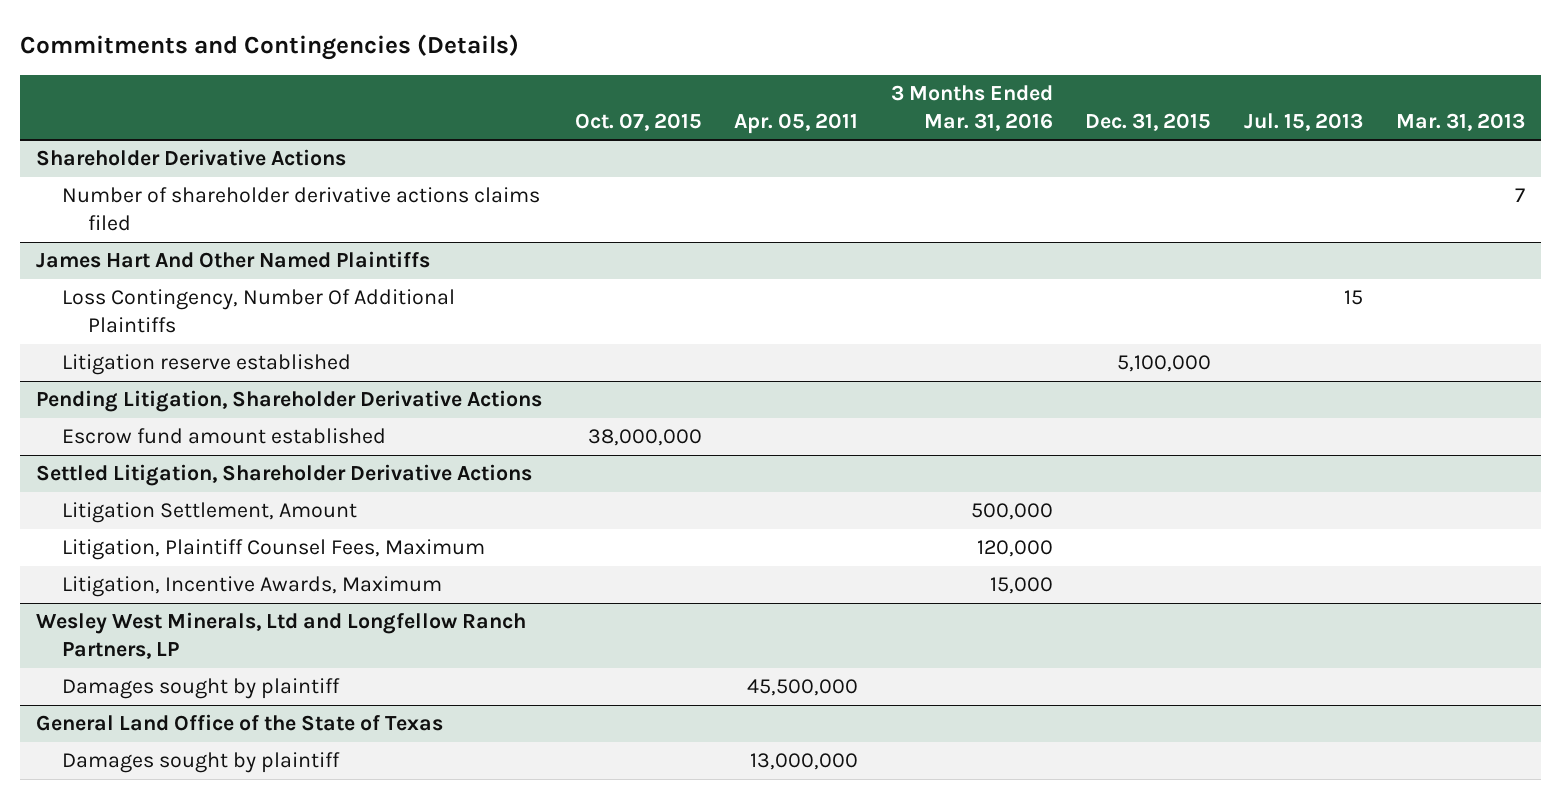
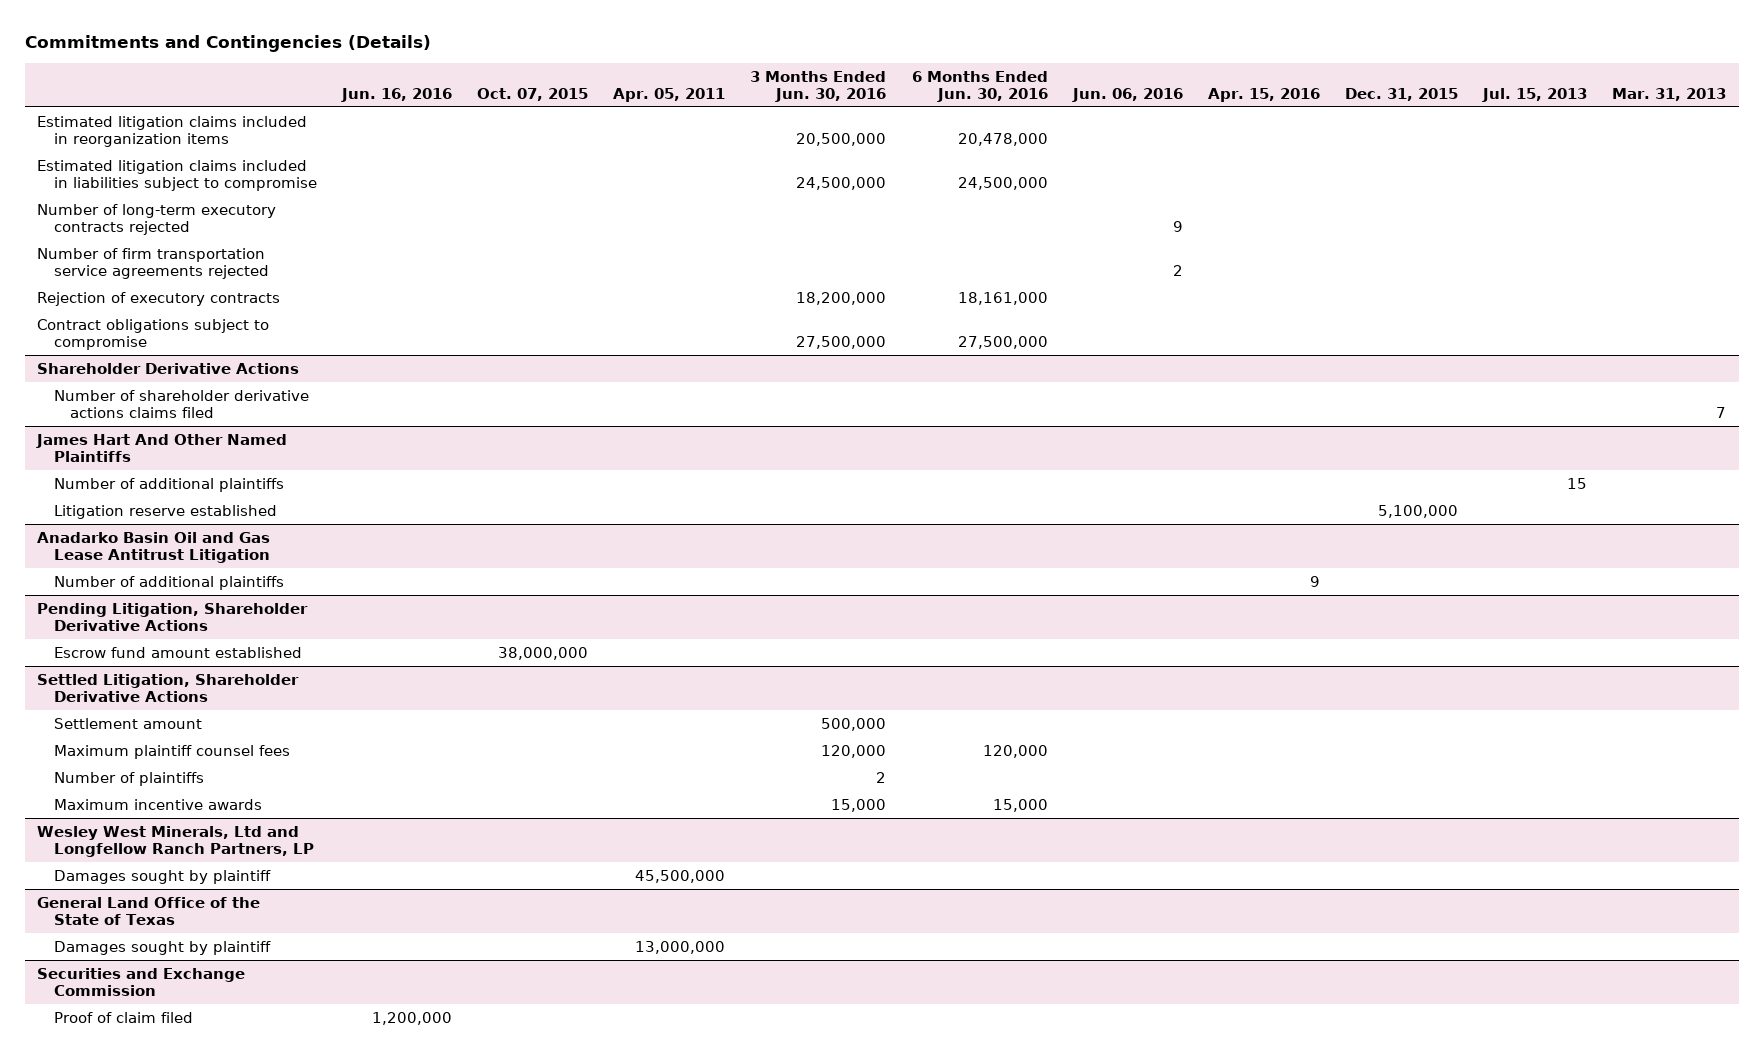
- | Oct. 07, 2015 | Apr. 05, 2011 | 3 Months Ended Mar. 31, 2016 | Dec. 31, 2015 | Jul. 15, 2013 | Mar. 31, 2013
+ | Jun. 16, 2016 | Oct. 07, 2015 | Apr. 05, 2011 | 3 Months Ended Jun. 30, 2016 | 6 Months Ended Jun. 30, 2016 | Jun. 06, 2016 | Apr. 15, 2016 | Dec. 31, 2015 | Jul. 15, 2013 | Mar. 31, 2013
+ Estimated litigation claims included in reorganization items | | | | 20,500,000 | 20,478,000 | | | | |
+ Estimated litigation claims included in liabilities subject to compromise | | | | 24,500,000 | 24,500,000 | | | | |
+ Number of long-term executory contracts rejected | | | | | | 9 | | | |
+ Number of firm transportation service agreements rejected | | | | | | 2 | | | |
+ Rejection of executory contracts | | | | 18,200,000 | 18,161,000 | | | | |
+ Contract obligations subject to compromise | | | | 27,500,000 | 27,500,000 | | | | |
@ James Hart And Other Named Plaintiffs
- Loss Contingency, Number Of Additional Plaintiffs | | | | | 15 |
+ Number of additional plaintiffs | | | | | | | | | 15 |
+ Anadarko Basin Oil and Gas Lease Antitrust Litigation
+ Number of additional plaintiffs | | | | | | | 9 | | |
@ Settled Litigation, Shareholder Derivative Actions
- Litigation Settlement, Amount | | | 500,000 | | |
- Litigation, Plaintiff Counsel Fees, Maximum | | | 120,000 | | |
- Litigation, Incentive Awards, Maximum | | | 15,000 | | |
+ Settlement amount | | | | 500,000 | | | | | |
+ Maximum plaintiff counsel fees | | | | 120,000 | 120,000 | | | | |
+ Number of plaintiffs | | | | 2 | | | | | |
+ Maximum incentive awards | | | | 15,000 | 15,000 | | | | |
+ Securities and Exchange Commission
+ Proof of claim filed | 1,200,000 | | | | | | | | |

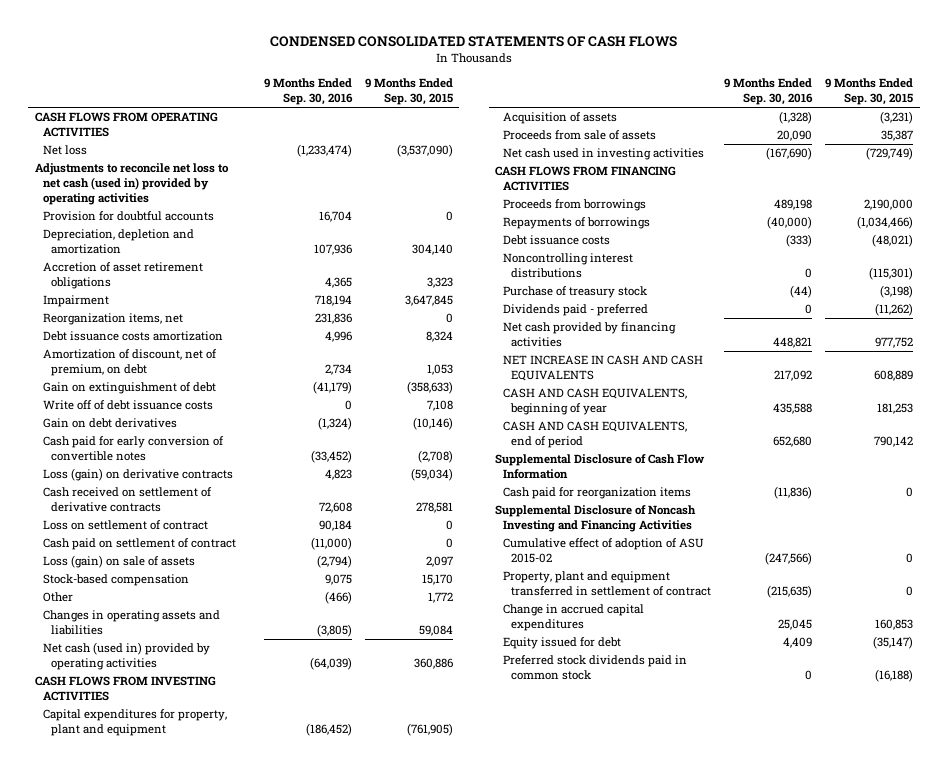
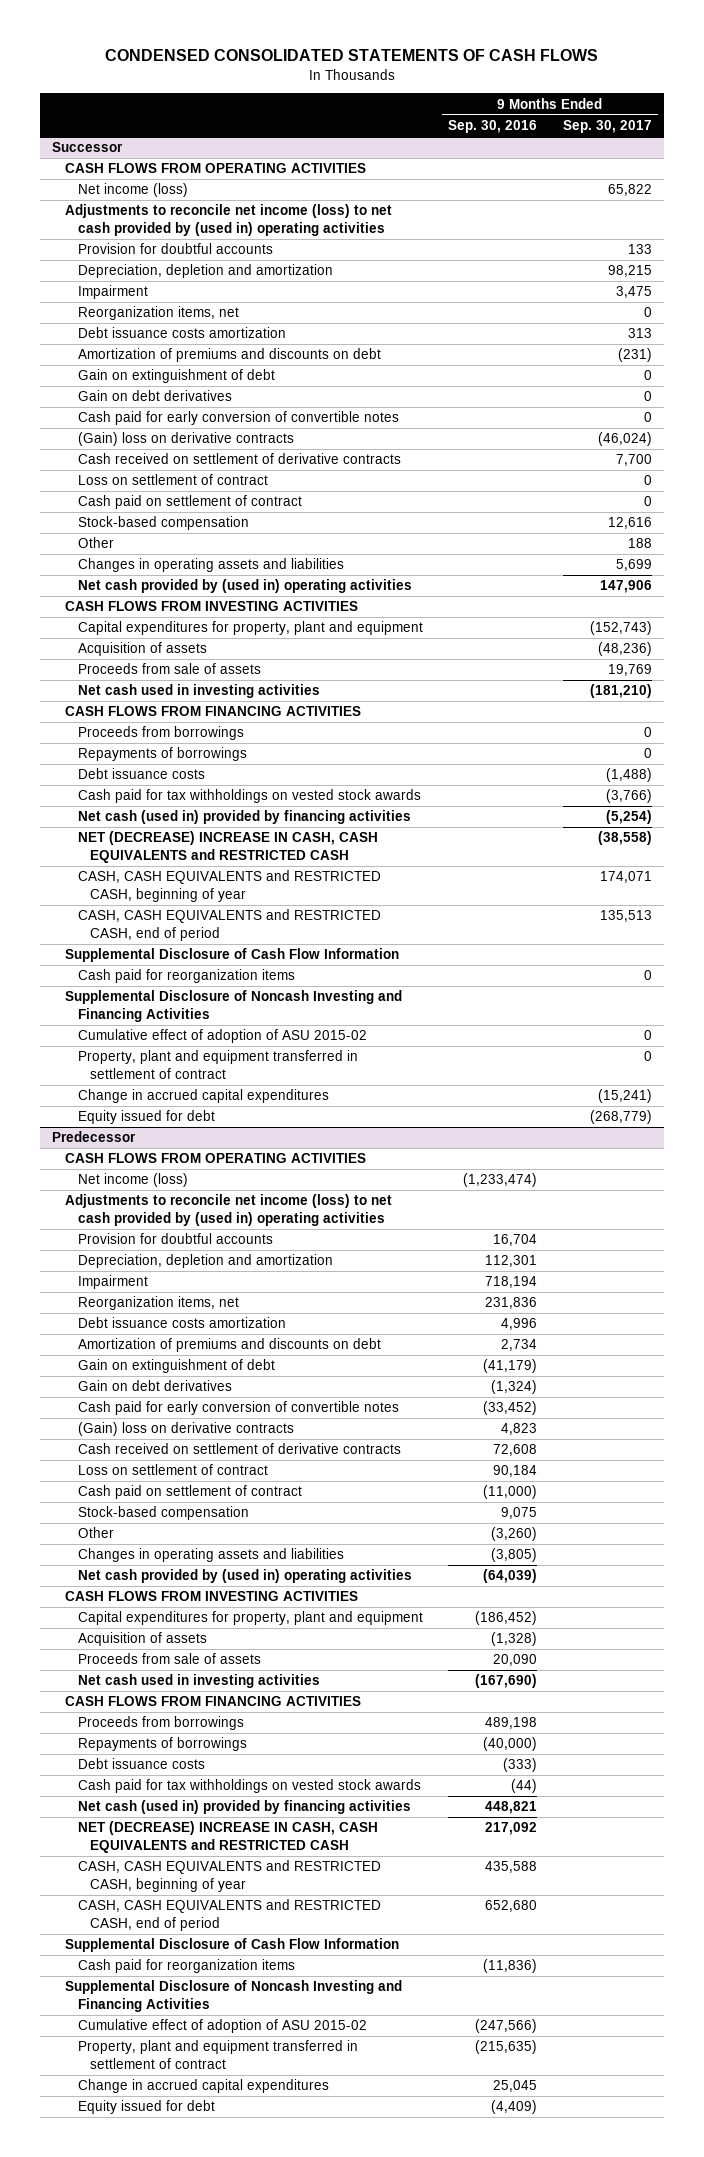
- | 9 Months Ended Sep. 30, 2016 | 9 Months Ended Sep. 30, 2015
+ | 9 Months Ended Sep. 30, 2016 | 9 Months Ended Sep. 30, 2017
+ Successor
+ CASH FLOWS FROM OPERATING ACTIVITIES
+ Net income (loss) | | 65,822
+ Adjustments to reconcile net income (loss) to net cash provided by (used in) operating activities
+ Provision for doubtful accounts | | 133
+ Depreciation, depletion and amortization | | 98,215
+ Impairment | | 3,475
+ Reorganization items, net | | 0
+ Debt issuance costs amortization | | 313
+ Amortization of premiums and discounts on debt | | (231)
+ Gain on extinguishment of debt | | 0
+ Gain on debt derivatives | | 0
+ Cash paid for early conversion of convertible notes | | 0
+ (Gain) loss on derivative contracts | | (46,024)
+ Cash received on settlement of derivative contracts | | 7,700
+ Loss on settlement of contract | | 0
+ Cash paid on settlement of contract | | 0
+ Stock-based compensation | | 12,616
+ Other | | 188
+ Changes in operating assets and liabilities | | 5,699
+ Net cash provided by (used in) operating activities | | 147,906
+ CASH FLOWS FROM INVESTING ACTIVITIES
+ Capital expenditures for property, plant and equipment | | (152,743)
+ Acquisition of assets | | (48,236)
+ Proceeds from sale of assets | | 19,769
+ Net cash used in investing activities | | (181,210)
+ CASH FLOWS FROM FINANCING ACTIVITIES
+ Proceeds from borrowings | | 0
+ Repayments of borrowings | | 0
+ Debt issuance costs | | (1,488)
+ Cash paid for tax withholdings on vested stock awards | | (3,766)
+ Net cash (used in) provided by financing activities | | (5,254)
+ NET (DECREASE) INCREASE IN CASH, CASH EQUIVALENTS and RESTRICTED CASH | | (38,558)
+ CASH, CASH EQUIVALENTS and RESTRICTED CASH, beginning of year | | 174,071
+ CASH, CASH EQUIVALENTS and RESTRICTED CASH, end of period | | 135,513
+ Supplemental Disclosure of Cash Flow Information
+ Cash paid for reorganization items | | 0
+ Supplemental Disclosure of Noncash Investing and Financing Activities
+ Cumulative effect of adoption of ASU 2015-02 | | 0
+ Property, plant and equipment transferred in settlement of contract | | 0
+ Change in accrued capital expenditures | | (15,241)
+ Equity issued for debt | | (268,779)
+ Predecessor
- Net loss | (1,233,474) | (3,537,090)
- Adjustments to reconcile net loss to net cash (used in) provided by operating activities
+ Net income (loss) | (1,233,474) |
+ Adjustments to reconcile net income (loss) to net cash provided by (used in) operating activities
- Depreciation, depletion and amortization | 107,936 | 304,140
- Accretion of asset retirement obligations | 4,365 | 3,323
+ Depreciation, depletion and amortization | 112,301 |
- Amortization of discount, net of premium, on debt | 2,734 | 1,053
+ Amortization of premiums and discounts on debt | 2,734 |
- Write off of debt issuance costs | 0 | 7,108
- Loss (gain) on derivative contracts | 4,823 | (59,034)
+ (Gain) loss on derivative contracts | 4,823 |
- Loss (gain) on sale of assets | (2,794) | 2,097
- Other | (466) | 1,772
+ Other | (3,260) |
- Net cash (used in) provided by operating activities | (64,039) | 360,886
+ Net cash provided by (used in) operating activities | (64,039) |
- Noncontrolling interest distributions | 0 | (115,301)
- Purchase of treasury stock | (44) | (3,198)
- Dividends paid - preferred | 0 | (11,262)
- Net cash provided by financing activities | 448,821 | 977,752
- NET INCREASE IN CASH AND CASH EQUIVALENTS | 217,092 | 608,889
- CASH AND CASH EQUIVALENTS, beginning of year | 435,588 | 181,253
- CASH AND CASH EQUIVALENTS, end of period | 652,680 | 790,142
+ Cash paid for tax withholdings on vested stock awards | (44) |
+ Net cash (used in) provided by financing activities | 448,821 |
+ NET (DECREASE) INCREASE IN CASH, CASH EQUIVALENTS and RESTRICTED CASH | 217,092 |
+ CASH, CASH EQUIVALENTS and RESTRICTED CASH, beginning of year | 435,588 |
+ CASH, CASH EQUIVALENTS and RESTRICTED CASH, end of period | 652,680 |
- Equity issued for debt | 4,409 | (35,147)
- Preferred stock dividends paid in common stock | 0 | (16,188)
+ Equity issued for debt | (4,409) |

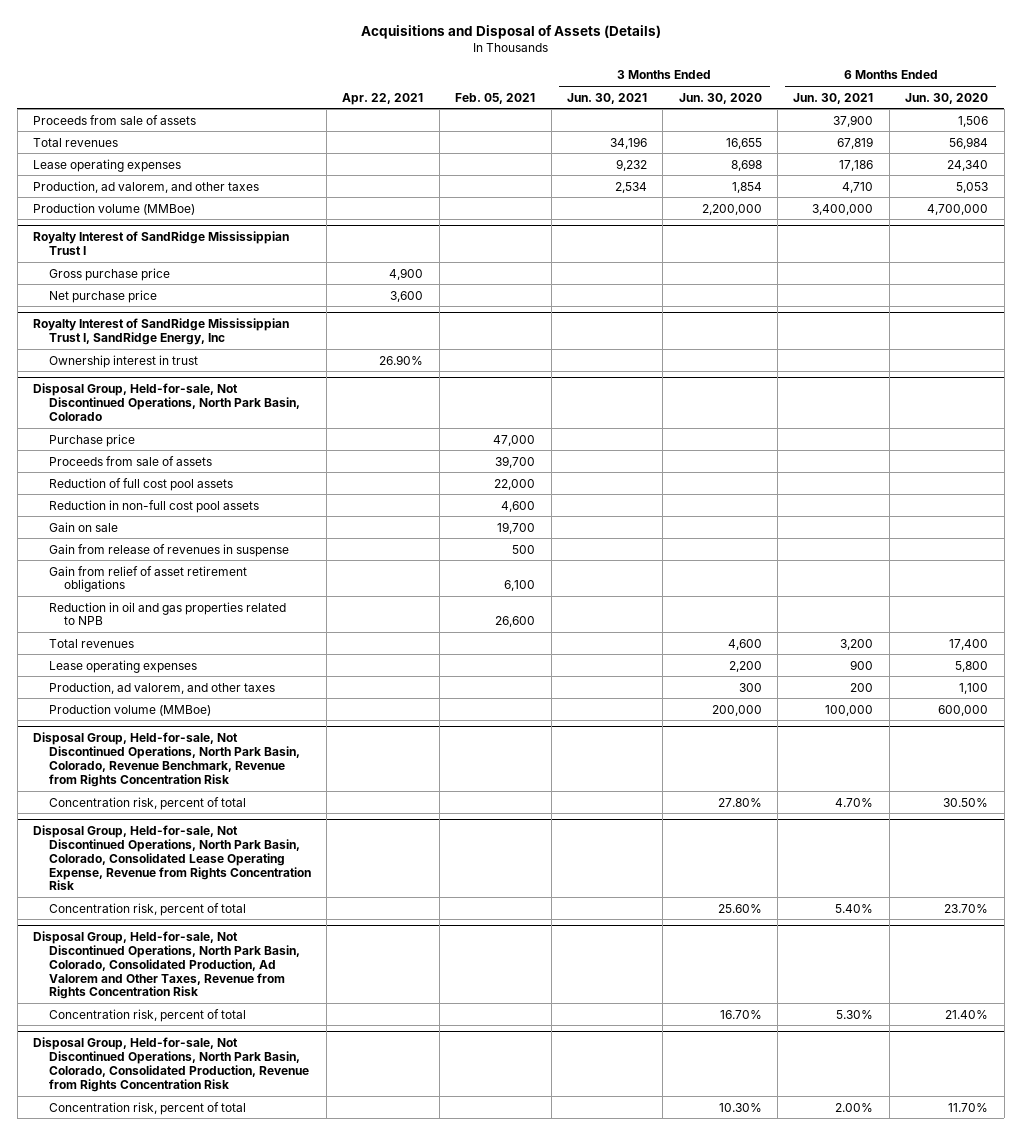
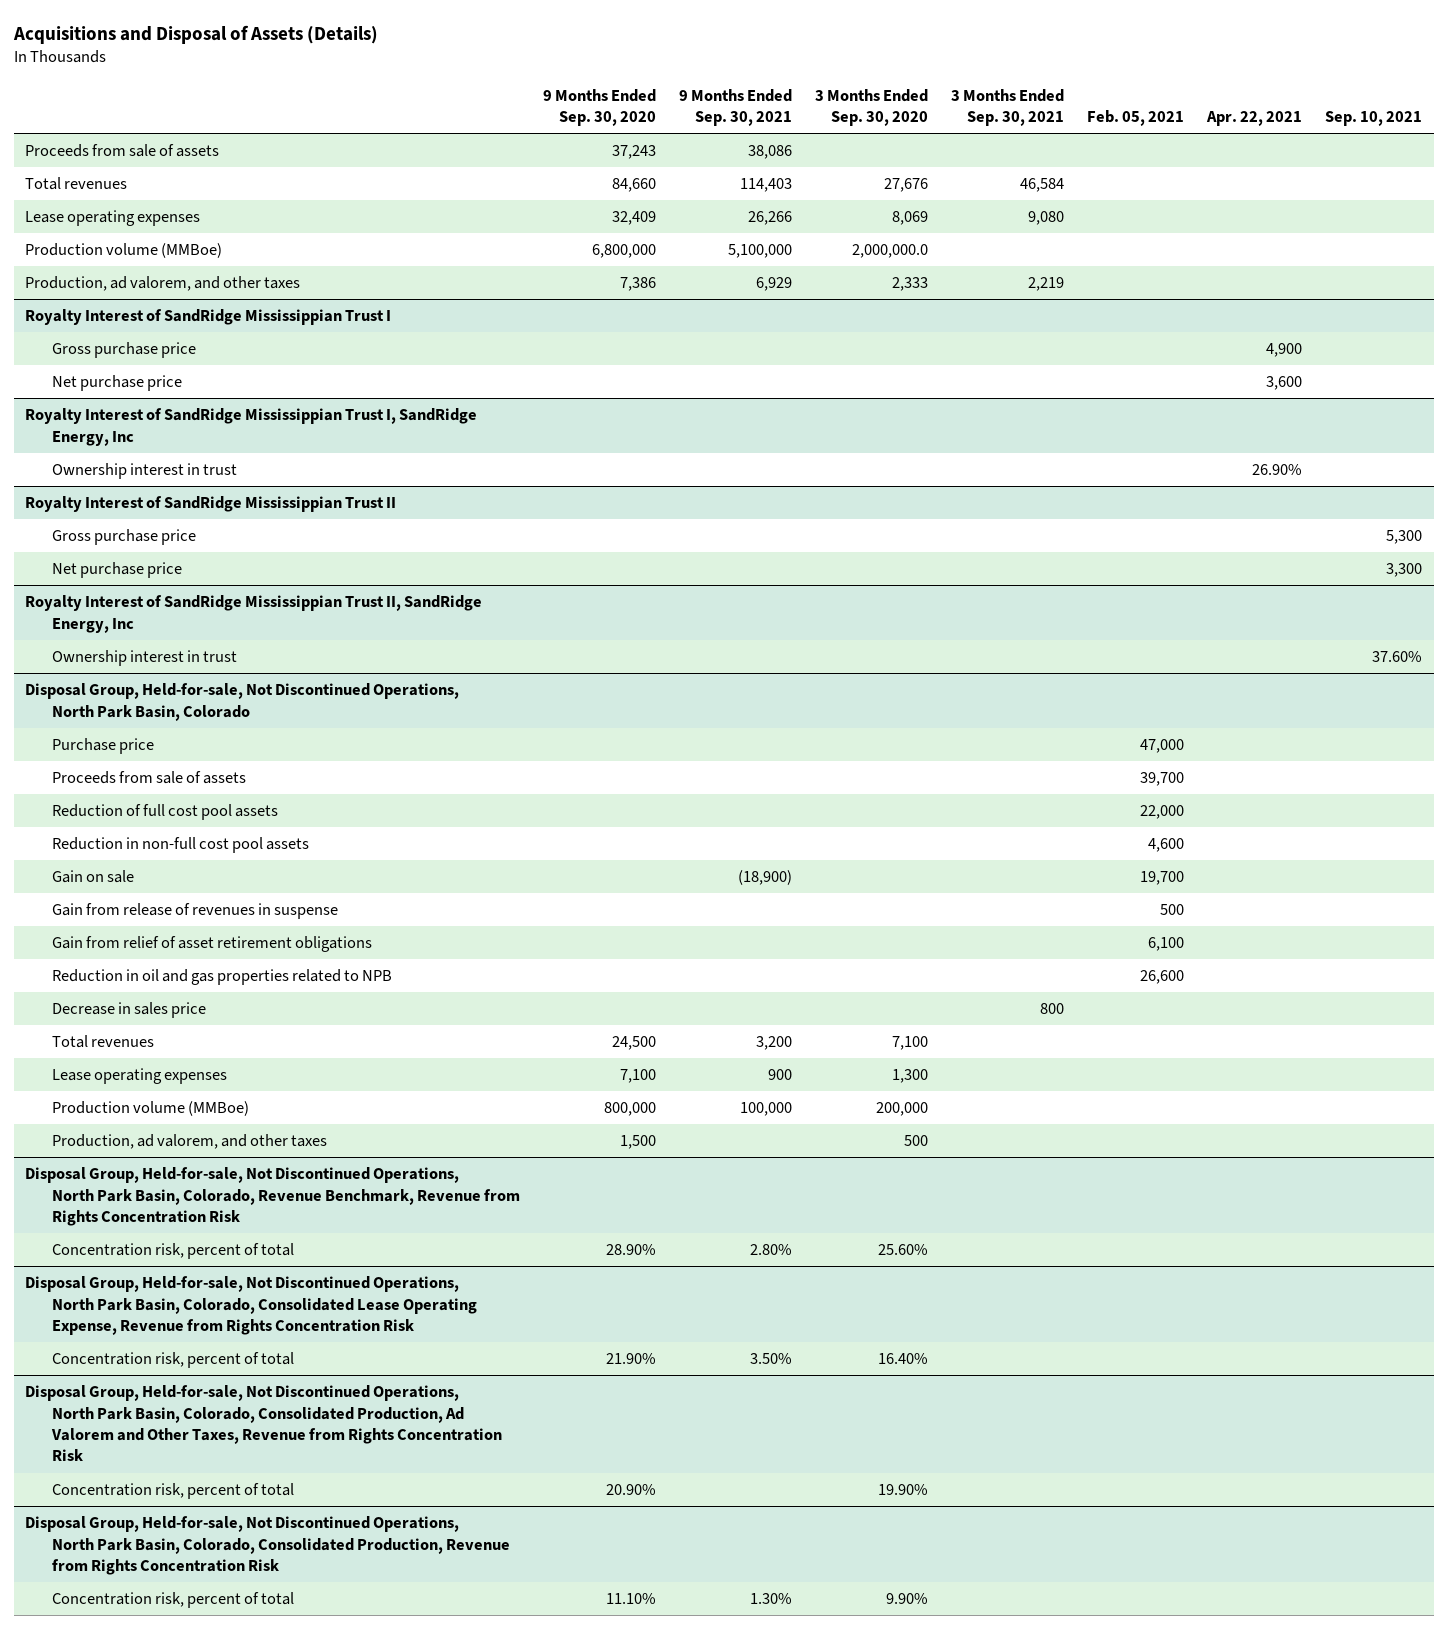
- | Apr. 22, 2021 | Feb. 05, 2021 | 3 Months Ended Jun. 30, 2021 | 3 Months Ended Jun. 30, 2020 | 6 Months Ended Jun. 30, 2021 | 6 Months Ended Jun. 30, 2020
+ | 9 Months Ended Sep. 30, 2020 | 9 Months Ended Sep. 30, 2021 | 3 Months Ended Sep. 30, 2020 | 3 Months Ended Sep. 30, 2021 | Feb. 05, 2021 | Apr. 22, 2021 | Sep. 10, 2021
moved down: Production, ad valorem, and other taxes | 7,386 | 6,929 | 2,333 | 2,219 | | |
+ Royalty Interest of SandRidge Mississippian Trust II
+ Gross purchase price | | | | | | | 5,300
+ Net purchase price | | | | | | | 3,300
+ Royalty Interest of SandRidge Mississippian Trust II, SandRidge Energy, Inc
+ Ownership interest in trust | | | | | | | 37.60%
@ Disposal Group, Held-for-sale, Not Discontinued Operations, North Park Basin, Colorado
+ Decrease in sales price | | | | 800 | | |
moved down: Production, ad valorem, and other taxes | 1,500 | | 500 | | | |

